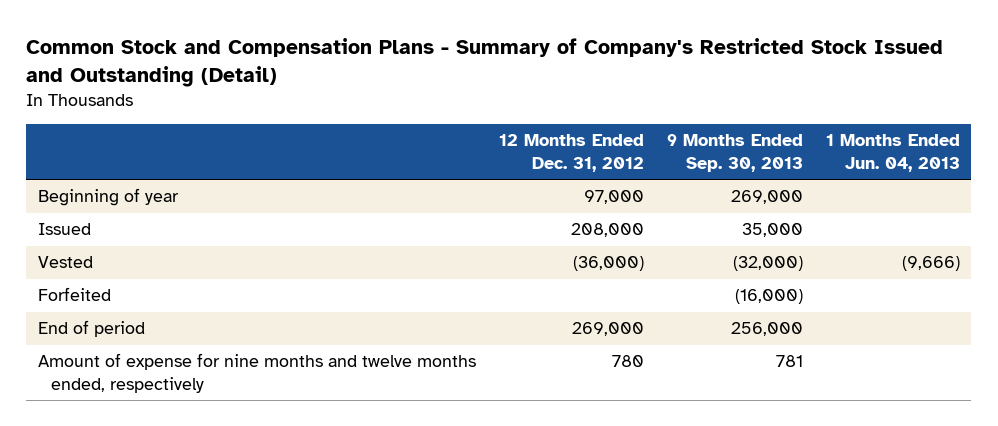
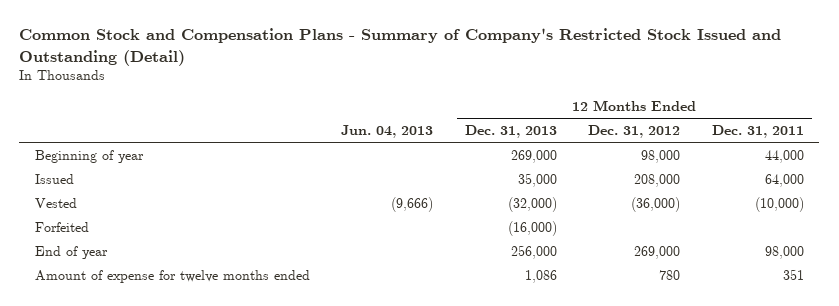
- | 12 Months Ended Dec. 31, 2012 | 9 Months Ended Sep. 30, 2013 | 1 Months Ended Jun. 04, 2013
+ | Jun. 04, 2013 | 12 Months Ended Dec. 31, 2013 | 12 Months Ended Dec. 31, 2012 | 12 Months Ended Dec. 31, 2011
- Beginning of year | 97,000 | 269,000 |
+ Beginning of year | | 269,000 | 98,000 | 44,000
- End of period | 269,000 | 256,000 |
- Amount of expense for nine months and twelve months ended, respectively | 780 | 781 |
+ End of year | | 256,000 | 269,000 | 98,000
+ Amount of expense for twelve months ended | | 1,086 | 780 | 351

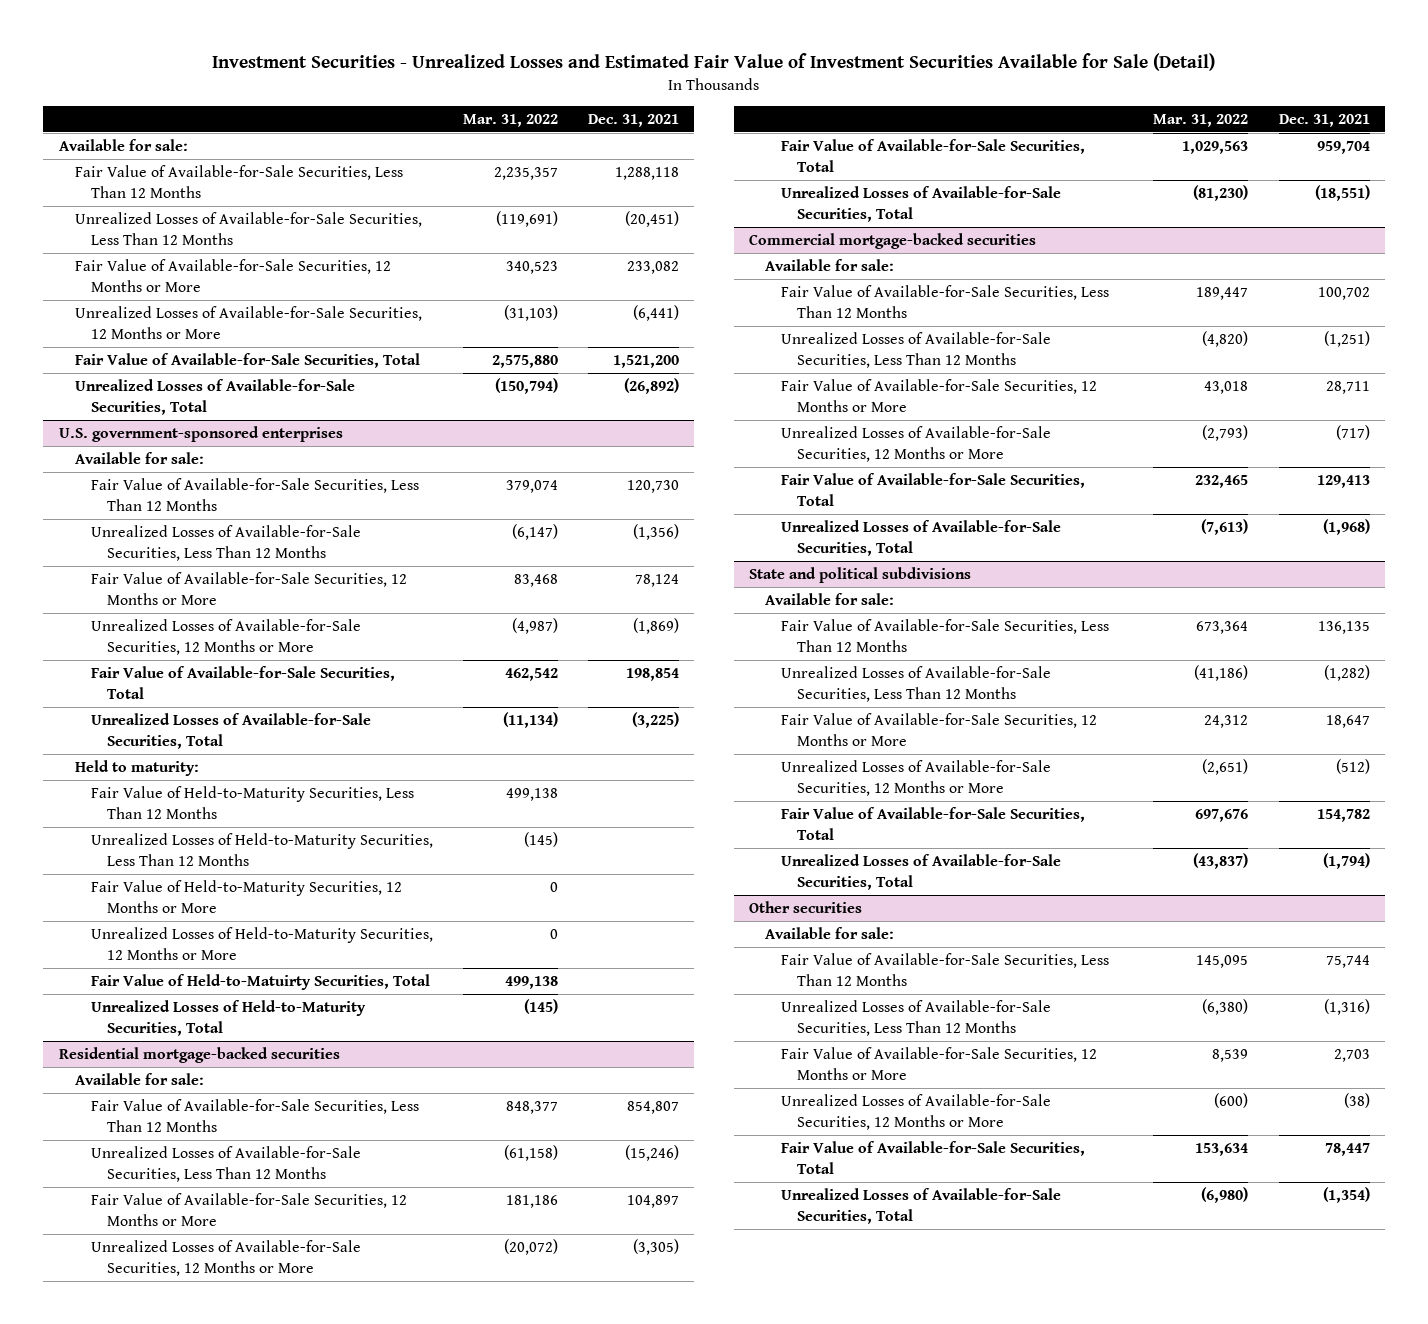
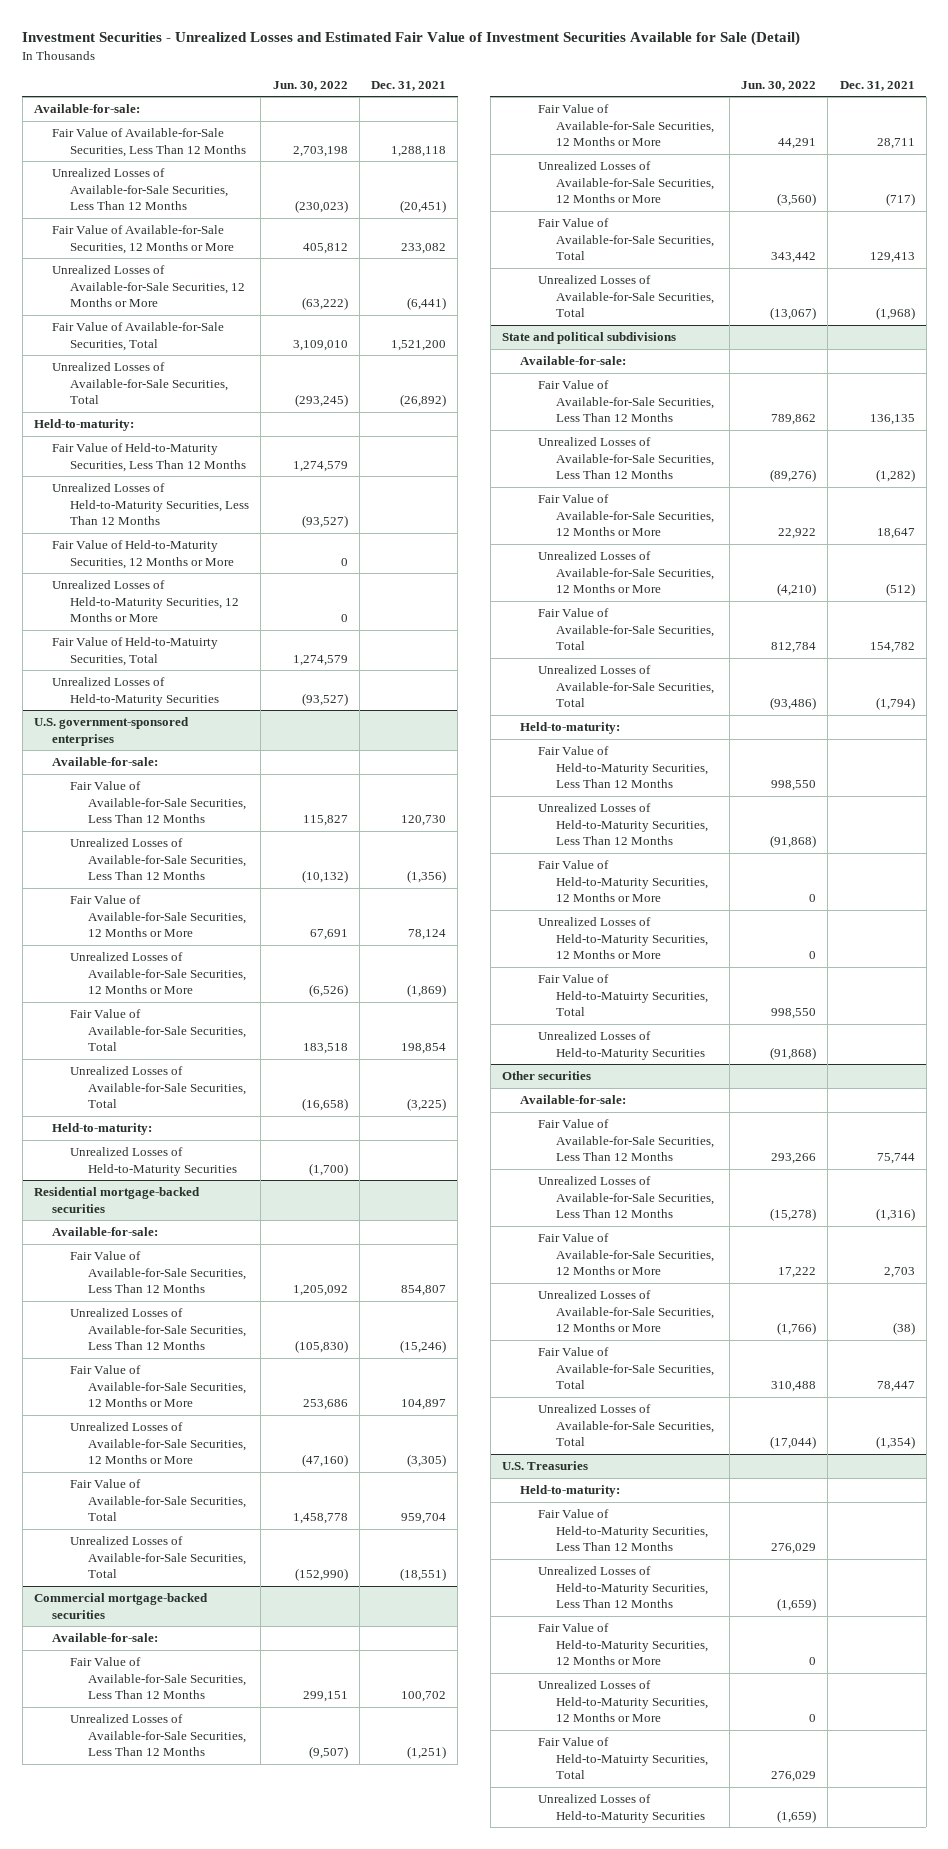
- | Mar. 31, 2022 | Dec. 31, 2021
+ | Jun. 30, 2022 | Dec. 31, 2021
- Available for sale:
+ Available-for-sale:
+ Held-to-maturity:
+ Fair Value of Held-to-Maturity Securities, Less Than 12 Months | 1,274,579 |
+ Unrealized Losses of Held-to-Maturity Securities, Less Than 12 Months | (93,527) |
+ Fair Value of Held-to-Maturity Securities, 12 Months or More | 0 |
+ Unrealized Losses of Held-to-Maturity Securities, 12 Months or More | 0 |
+ Fair Value of Held-to-Matuirty Securities, Total | 1,274,579 |
+ Unrealized Losses of Held-to-Maturity Securities | (93,527) |
@ U.S. government-sponsored enterprises
- Available for sale:
+ Available-for-sale:
- Held to maturity:
- Fair Value of Held-to-Maturity Securities, Less Than 12 Months | 499,138 |
- Unrealized Losses of Held-to-Maturity Securities, Less Than 12 Months | (145) |
- Fair Value of Held-to-Maturity Securities, 12 Months or More | 0 |
- Unrealized Losses of Held-to-Maturity Securities, 12 Months or More | 0 |
- Fair Value of Held-to-Matuirty Securities, Total | 499,138 |
- Unrealized Losses of Held-to-Maturity Securities, Total | (145) |
+ Held-to-maturity:
+ Unrealized Losses of Held-to-Maturity Securities | (1,700) |
@ Residential mortgage-backed securities
- Available for sale:
+ Available-for-sale:
@ Commercial mortgage-backed securities
- Available for sale:
+ Available-for-sale:
@ State and political subdivisions
- Available for sale:
+ Available-for-sale:
+ Held-to-maturity:
+ Fair Value of Held-to-Maturity Securities, Less Than 12 Months | 998,550 |
+ Unrealized Losses of Held-to-Maturity Securities, Less Than 12 Months | (91,868) |
+ Fair Value of Held-to-Maturity Securities, 12 Months or More | 0 |
+ Unrealized Losses of Held-to-Maturity Securities, 12 Months or More | 0 |
+ Fair Value of Held-to-Matuirty Securities, Total | 998,550 |
+ Unrealized Losses of Held-to-Maturity Securities | (91,868) |
@ Other securities
- Available for sale:
+ Available-for-sale:
+ U.S. Treasuries
+ Held-to-maturity:
+ Fair Value of Held-to-Maturity Securities, Less Than 12 Months | 276,029 |
+ Unrealized Losses of Held-to-Maturity Securities, Less Than 12 Months | (1,659) |
+ Fair Value of Held-to-Maturity Securities, 12 Months or More | 0 |
+ Unrealized Losses of Held-to-Maturity Securities, 12 Months or More | 0 |
+ Fair Value of Held-to-Matuirty Securities, Total | 276,029 |
+ Unrealized Losses of Held-to-Maturity Securities | (1,659) |

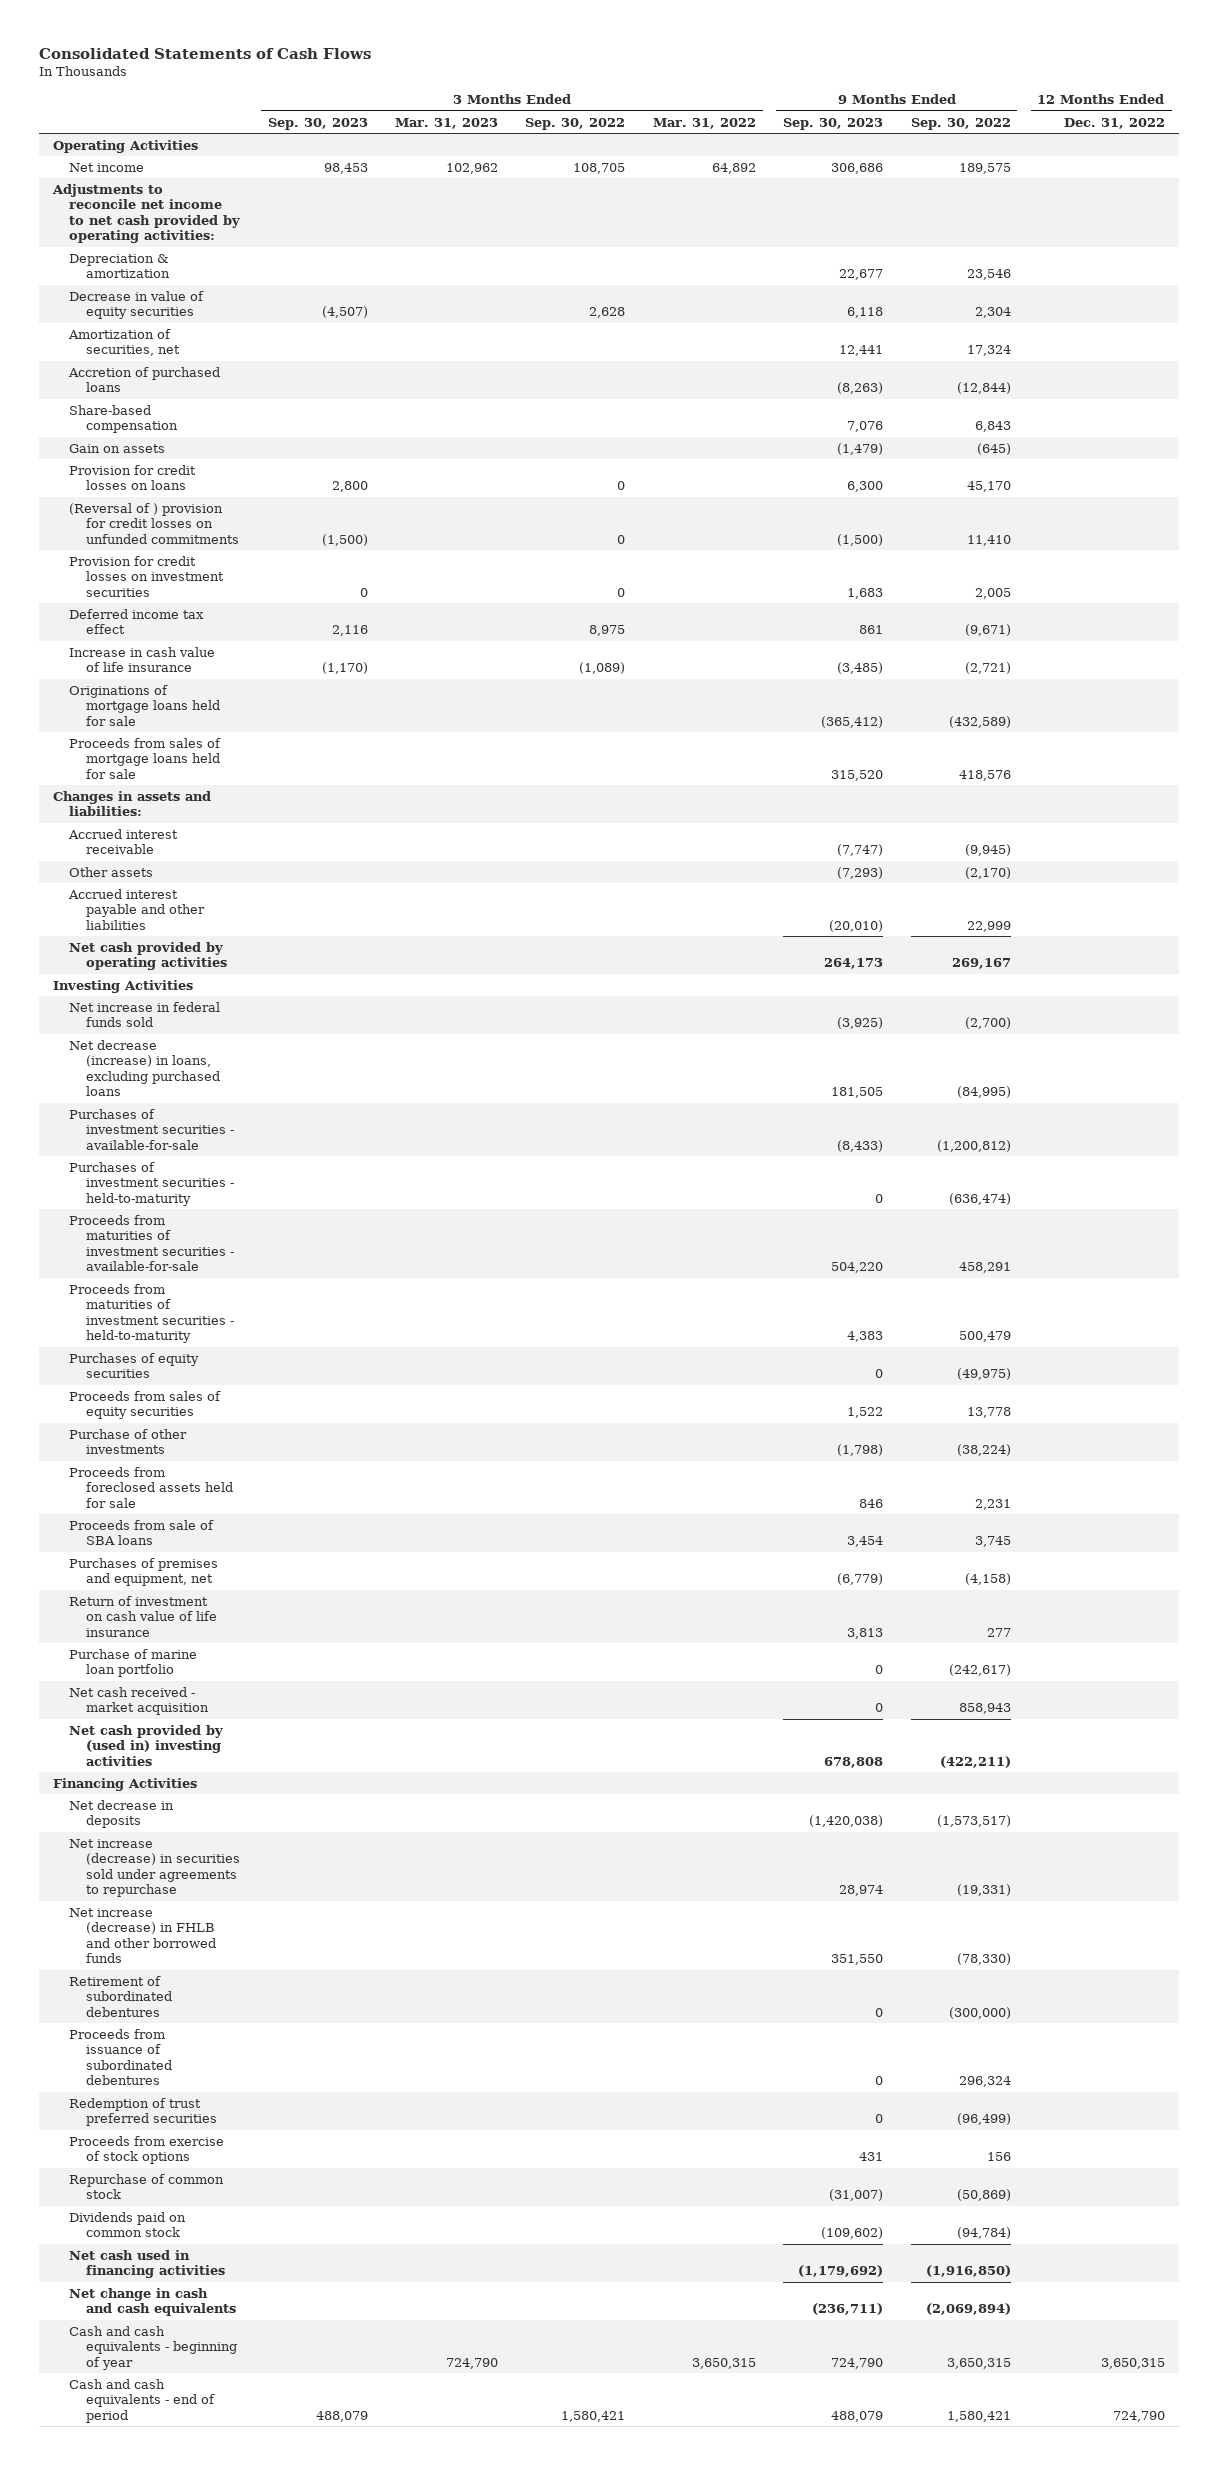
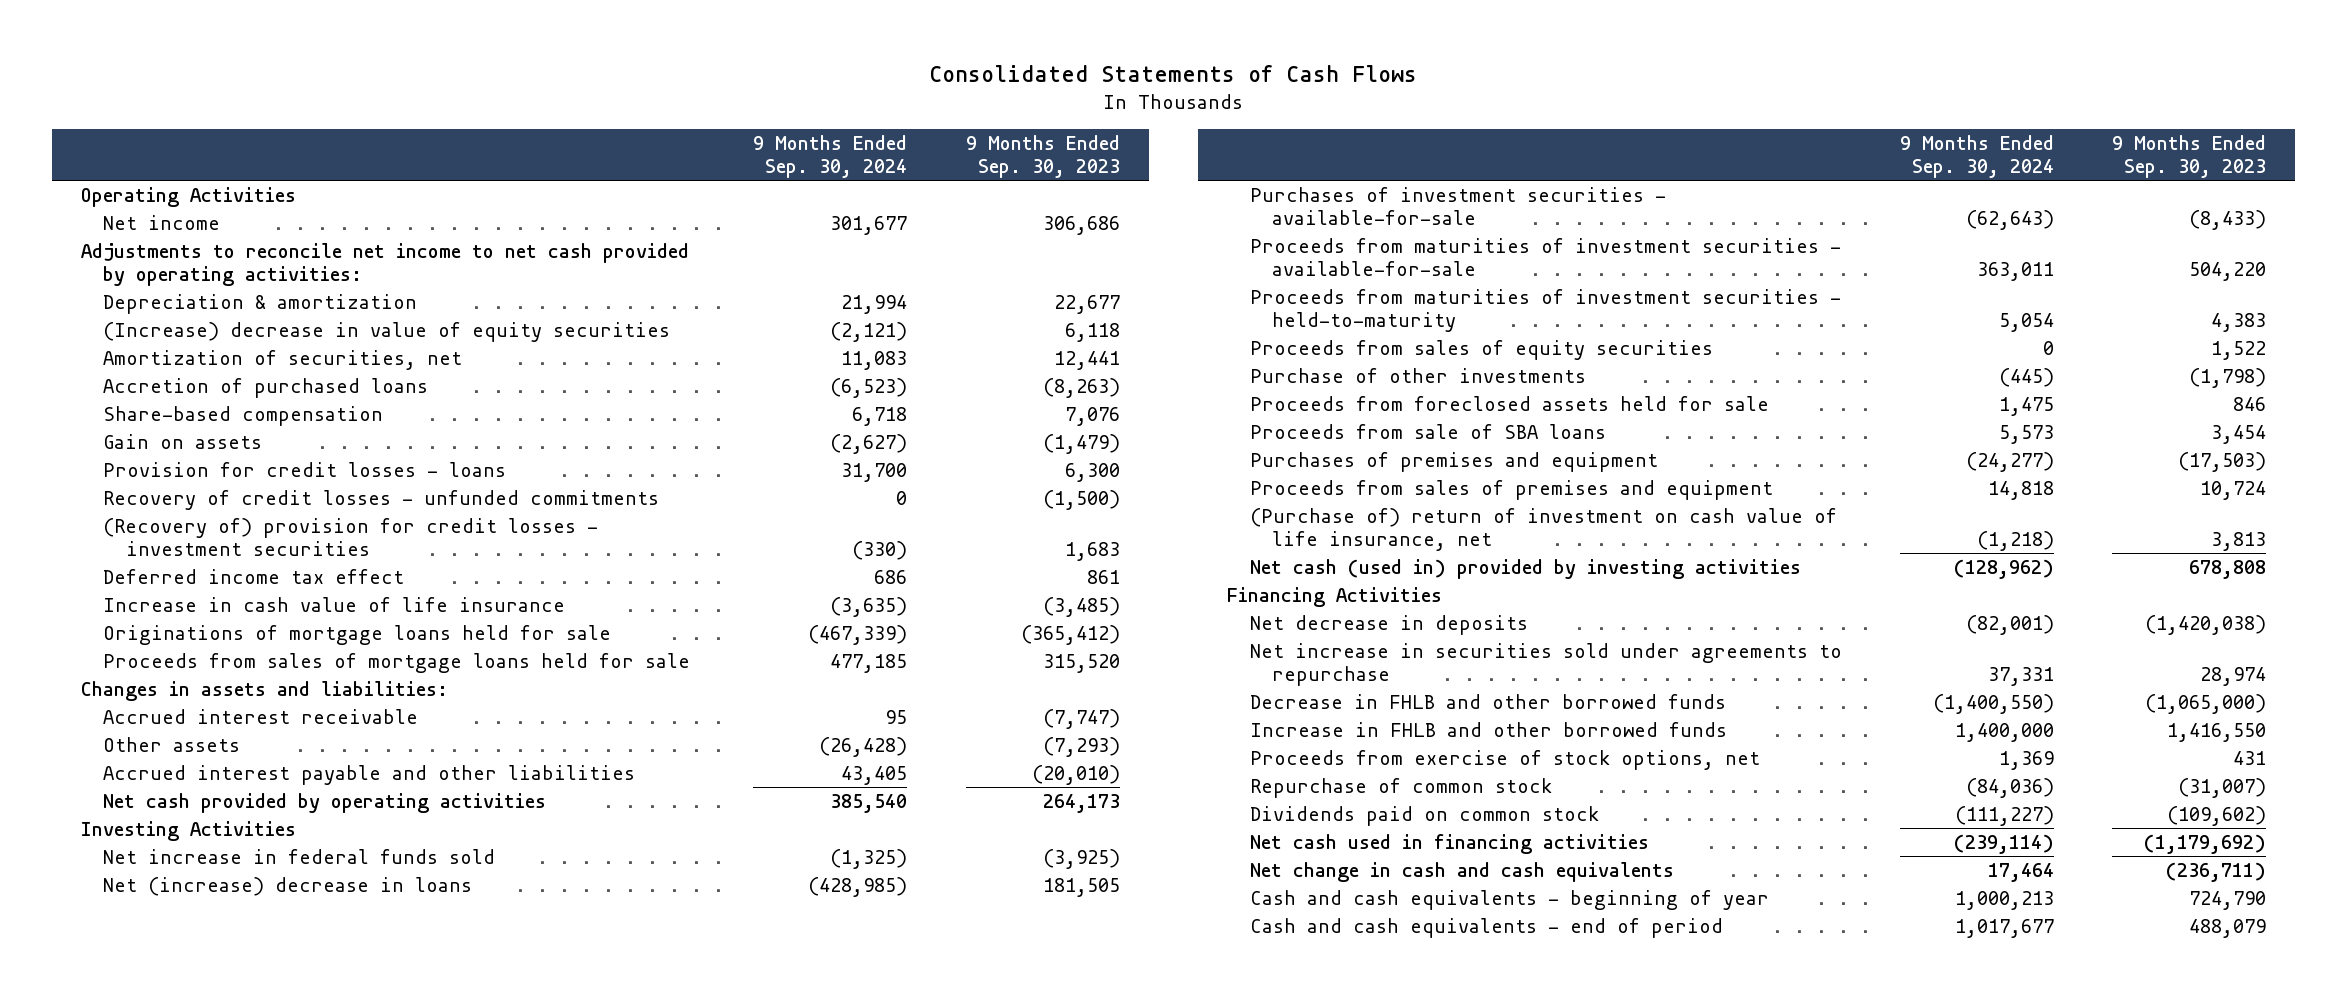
- | 3 Months Ended Sep. 30, 2023 | 3 Months Ended Mar. 31, 2023 | 3 Months Ended Sep. 30, 2022 | 3 Months Ended Mar. 31, 2022 | 9 Months Ended Sep. 30, 2023 | 9 Months Ended Sep. 30, 2022 | 12 Months Ended Dec. 31, 2022
+ | 9 Months Ended Sep. 30, 2024 | 9 Months Ended Sep. 30, 2023
- Decrease in value of equity securities | (4,507) | | 2,628 | | 6,118 | 2,304 |
+ (Increase) decrease in value of equity securities | (2,121) | 6,118
- Provision for credit losses on loans | 2,800 | | 0 | | 6,300 | 45,170 |
- (Reversal of ) provision for credit losses on unfunded commitments | (1,500) | | 0 | | (1,500) | 11,410 |
- Provision for credit losses on investment securities | 0 | | 0 | | 1,683 | 2,005 |
+ Provision for credit losses - loans | 31,700 | 6,300
+ Recovery of credit losses - unfunded commitments | 0 | (1,500)
+ (Recovery of) provision for credit losses - investment securities | (330) | 1,683
- Net decrease (increase) in loans, excluding purchased loans | | | | | 181,505 | (84,995) |
+ Net (increase) decrease in loans | (428,985) | 181,505
- Purchases of investment securities - held-to-maturity | | | | | 0 | (636,474) |
- Purchases of equity securities | | | | | 0 | (49,975) |
- Purchases of premises and equipment, net | | | | | (6,779) | (4,158) |
- Return of investment on cash value of life insurance | | | | | 3,813 | 277 |
- Purchase of marine loan portfolio | | | | | 0 | (242,617) |
- Net cash received - market acquisition | | | | | 0 | 858,943 |
- Net cash provided by (used in) investing activities | | | | | 678,808 | (422,211) |
+ Purchases of premises and equipment | (24,277) | (17,503)
+ Proceeds from sales of premises and equipment | 14,818 | 10,724
+ (Purchase of) return of investment on cash value of life insurance, net | (1,218) | 3,813
+ Net cash (used in) provided by investing activities | (128,962) | 678,808
- Net increase (decrease) in securities sold under agreements to repurchase | | | | | 28,974 | (19,331) |
- Net increase (decrease) in FHLB and other borrowed funds | | | | | 351,550 | (78,330) |
- Retirement of subordinated debentures | | | | | 0 | (300,000) |
- Proceeds from issuance of subordinated debentures | | | | | 0 | 296,324 |
- Redemption of trust preferred securities | | | | | 0 | (96,499) |
- Proceeds from exercise of stock options | | | | | 431 | 156 |
+ Net increase in securities sold under agreements to repurchase | 37,331 | 28,974
+ Decrease in FHLB and other borrowed funds | (1,400,550) | (1,065,000)
+ Increase in FHLB and other borrowed funds | 1,400,000 | 1,416,550
+ Proceeds from exercise of stock options, net | 1,369 | 431

